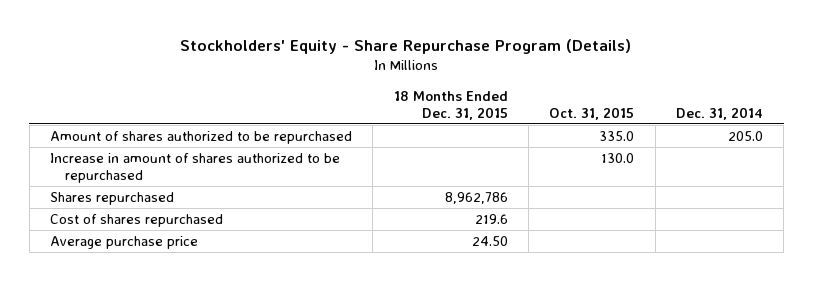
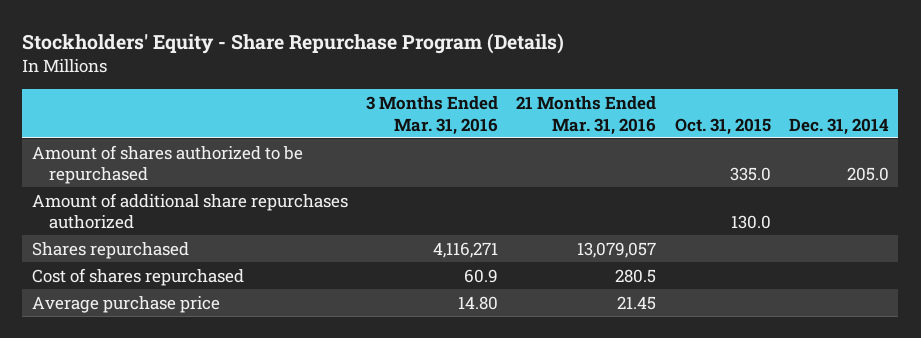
- | 18 Months Ended Dec. 31, 2015 | Oct. 31, 2015 | Dec. 31, 2014
+ | 3 Months Ended Mar. 31, 2016 | 21 Months Ended Mar. 31, 2016 | Oct. 31, 2015 | Dec. 31, 2014
- Increase in amount of shares authorized to be repurchased | | 130.0 |
+ Amount of additional share repurchases authorized | | | 130.0 |

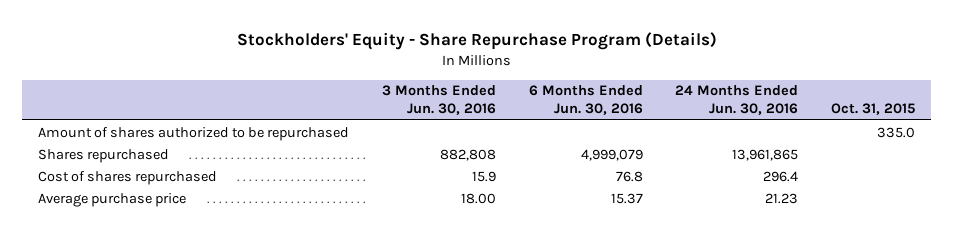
- | 3 Months Ended Mar. 31, 2016 | 21 Months Ended Mar. 31, 2016 | Oct. 31, 2015 | Dec. 31, 2014
+ | 3 Months Ended Jun. 30, 2016 | 6 Months Ended Jun. 30, 2016 | 24 Months Ended Jun. 30, 2016 | Oct. 31, 2015
- Amount of additional share repurchases authorized | | | 130.0 |

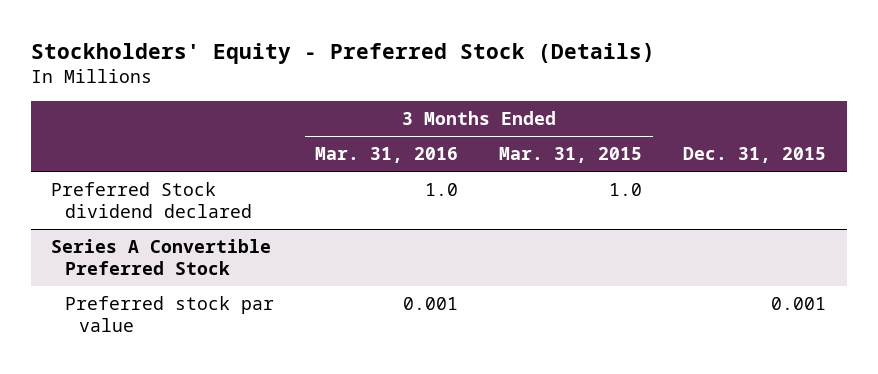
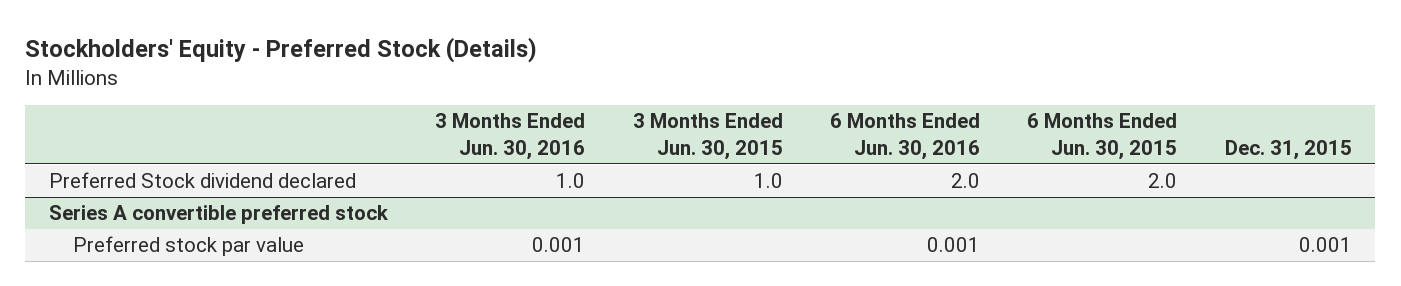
- | 3 Months Ended Mar. 31, 2016 | 3 Months Ended Mar. 31, 2015 | Dec. 31, 2015
+ | 3 Months Ended Jun. 30, 2016 | 3 Months Ended Jun. 30, 2015 | 6 Months Ended Jun. 30, 2016 | 6 Months Ended Jun. 30, 2015 | Dec. 31, 2015
- Series A Convertible Preferred Stock
+ Series A convertible preferred stock

